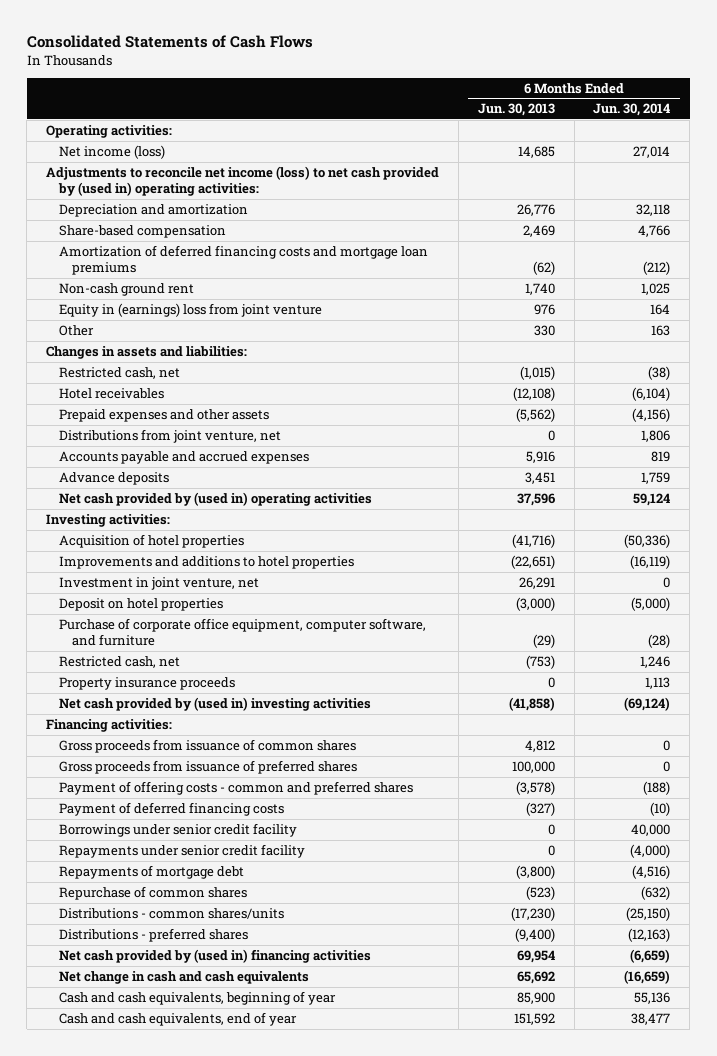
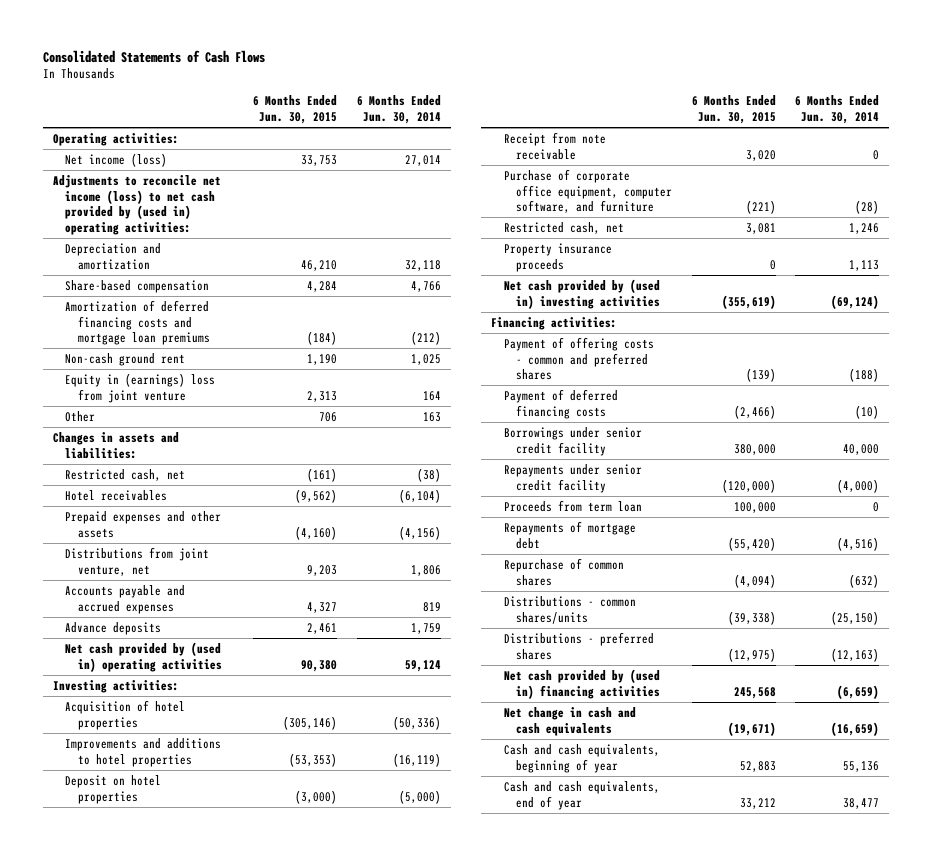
- | 6 Months Ended Jun. 30, 2013 | 6 Months Ended Jun. 30, 2014
+ | 6 Months Ended Jun. 30, 2015 | 6 Months Ended Jun. 30, 2014
- Investment in joint venture, net | 26,291 | 0
+ Receipt from note receivable | 3,020 | 0
- Gross proceeds from issuance of common shares | 4,812 | 0
- Gross proceeds from issuance of preferred shares | 100,000 | 0
+ Proceeds from term loan | 100,000 | 0

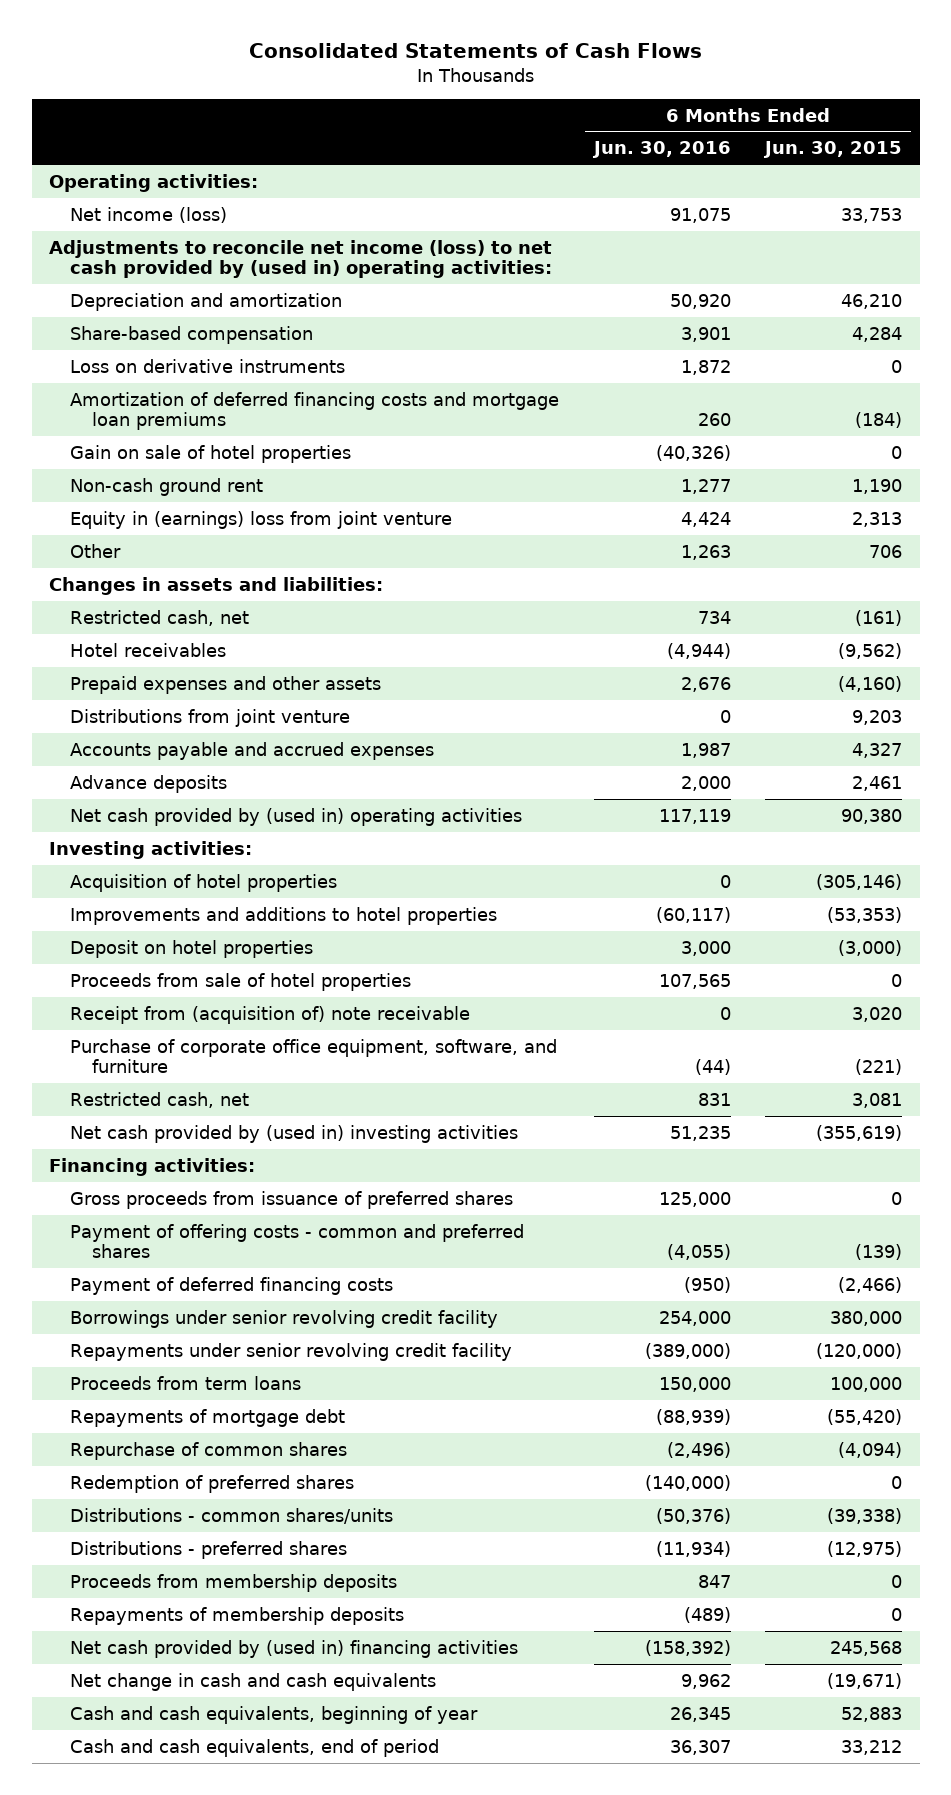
- | 6 Months Ended Jun. 30, 2015 | 6 Months Ended Jun. 30, 2014
+ | 6 Months Ended Jun. 30, 2016 | 6 Months Ended Jun. 30, 2015
+ Loss on derivative instruments | 1,872 | 0
+ Gain on sale of hotel properties | (40,326) | 0
- Distributions from joint venture, net | 9,203 | 1,806
+ Distributions from joint venture | 0 | 9,203
- Receipt from note receivable | 3,020 | 0
- Purchase of corporate office equipment, computer software, and furniture | (221) | (28)
+ Proceeds from sale of hotel properties | 107,565 | 0
+ Receipt from (acquisition of) note receivable | 0 | 3,020
+ Purchase of corporate office equipment, software, and furniture | (44) | (221)
- Property insurance proceeds | 0 | 1,113
+ Gross proceeds from issuance of preferred shares | 125,000 | 0
- Borrowings under senior credit facility | 380,000 | 40,000
- Repayments under senior credit facility | (120,000) | (4,000)
- Proceeds from term loan | 100,000 | 0
+ Borrowings under senior revolving credit facility | 254,000 | 380,000
+ Repayments under senior revolving credit facility | (389,000) | (120,000)
+ Proceeds from term loans | 150,000 | 100,000
+ Redemption of preferred shares | (140,000) | 0
+ Proceeds from membership deposits | 847 | 0
+ Repayments of membership deposits | (489) | 0
- Cash and cash equivalents, end of year | 33,212 | 38,477
+ Cash and cash equivalents, end of period | 36,307 | 33,212

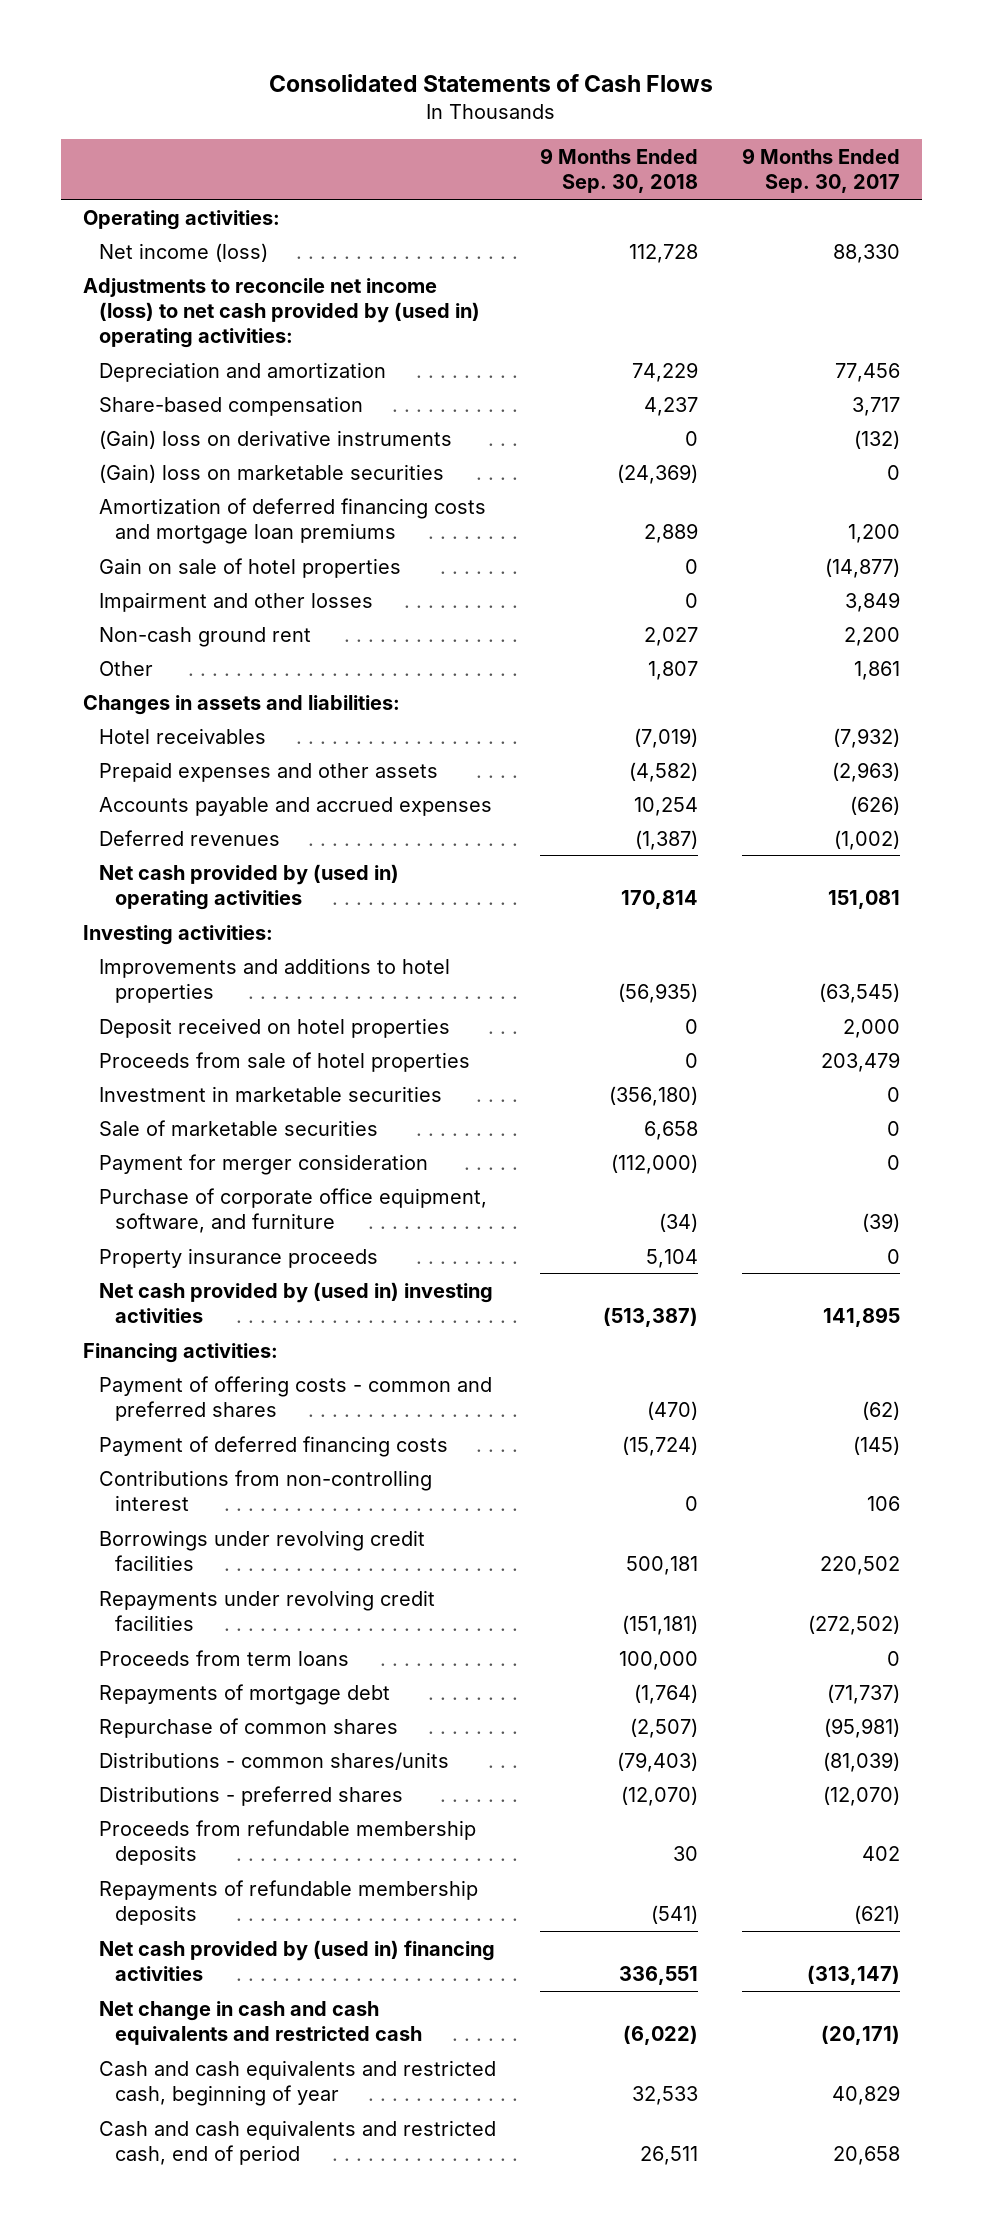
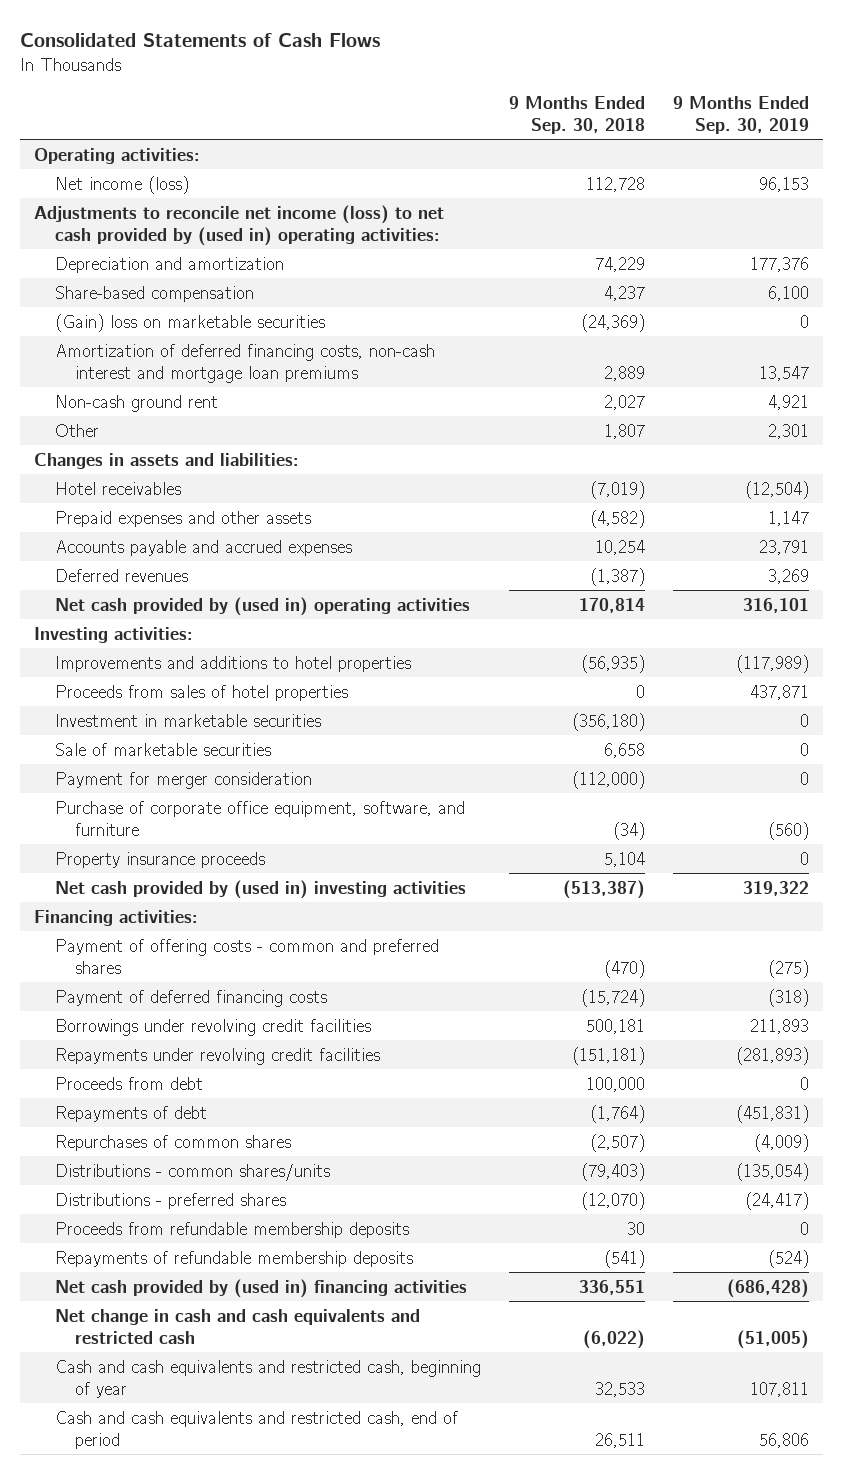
- | 9 Months Ended Sep. 30, 2018 | 9 Months Ended Sep. 30, 2017
+ | 9 Months Ended Sep. 30, 2018 | 9 Months Ended Sep. 30, 2019
- (Gain) loss on derivative instruments | 0 | (132)
- Amortization of deferred financing costs and mortgage loan premiums | 2,889 | 1,200
- Gain on sale of hotel properties | 0 | (14,877)
- Impairment and other losses | 0 | 3,849
+ Amortization of deferred financing costs, non-cash interest and mortgage loan premiums | 2,889 | 13,547
- Deposit received on hotel properties | 0 | 2,000
- Proceeds from sale of hotel properties | 0 | 203,479
+ Proceeds from sales of hotel properties | 0 | 437,871
- Contributions from non-controlling interest | 0 | 106
- Proceeds from term loans | 100,000 | 0
- Repayments of mortgage debt | (1,764) | (71,737)
- Repurchase of common shares | (2,507) | (95,981)
+ Proceeds from debt | 100,000 | 0
+ Repayments of debt | (1,764) | (451,831)
+ Repurchases of common shares | (2,507) | (4,009)

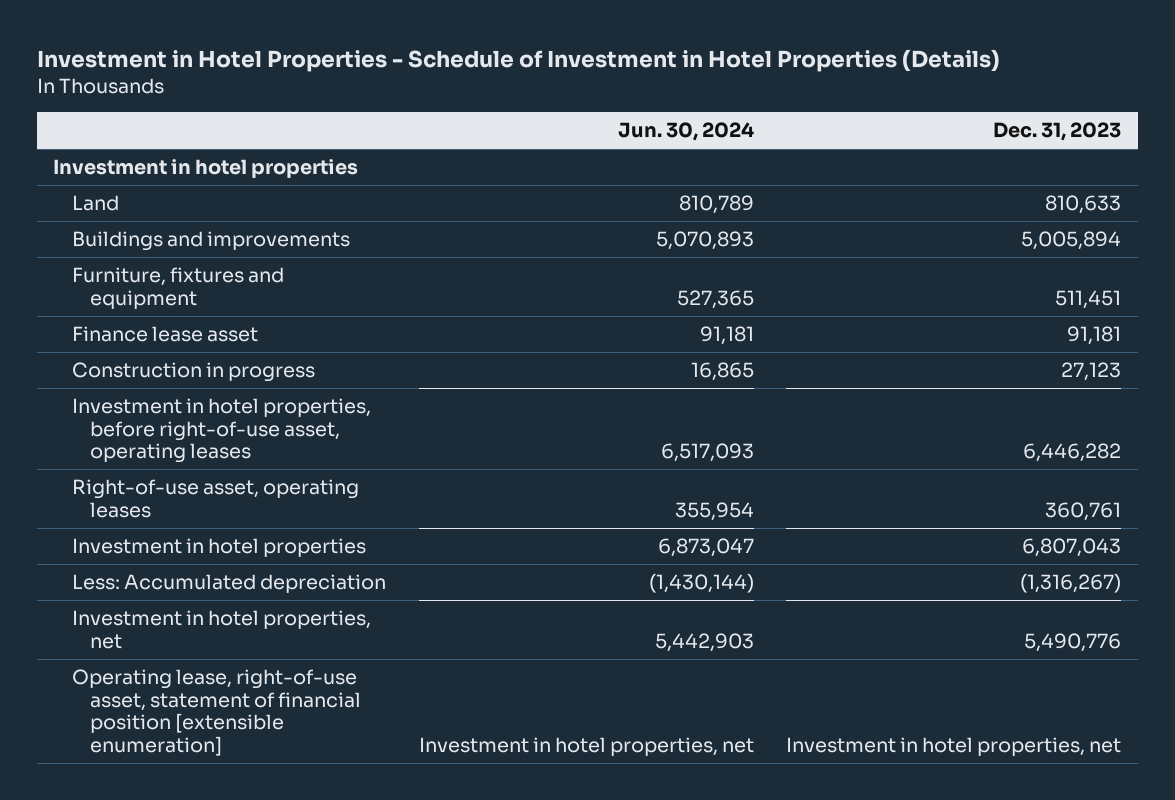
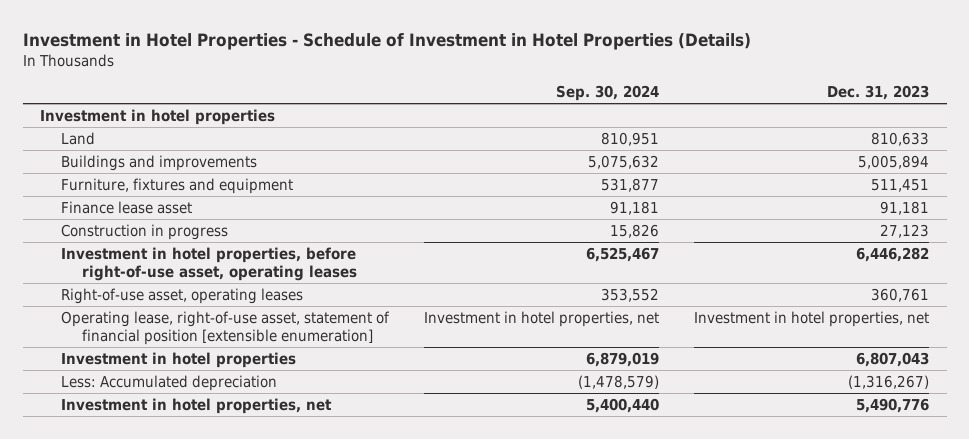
- | Jun. 30, 2024 | Dec. 31, 2023
+ | Sep. 30, 2024 | Dec. 31, 2023
moved up: Operating lease, right-of-use asset, statement of financial position [extensible enumeration] | Investment in hotel properties, net | Investment in hotel properties, net

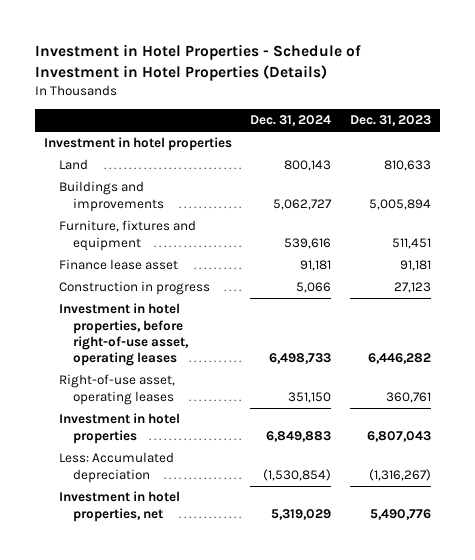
- | Sep. 30, 2024 | Dec. 31, 2023
+ | Dec. 31, 2024 | Dec. 31, 2023
- Operating lease, right-of-use asset, statement of financial position [extensible enumeration] | Investment in hotel properties, net | Investment in hotel properties, net

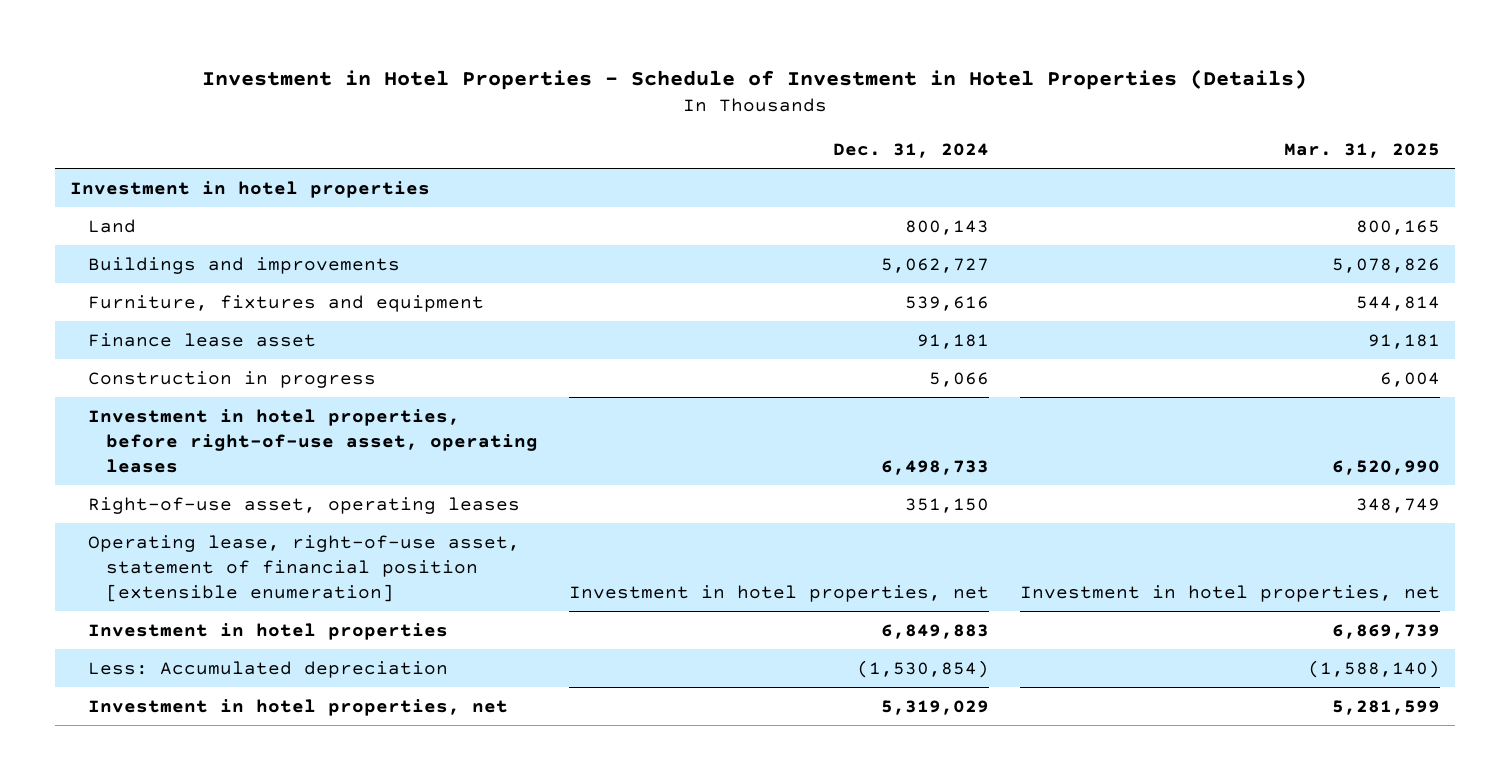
- | Dec. 31, 2024 | Dec. 31, 2023
+ | Dec. 31, 2024 | Mar. 31, 2025
+ Operating lease, right-of-use asset, statement of financial position [extensible enumeration] | Investment in hotel properties, net | Investment in hotel properties, net

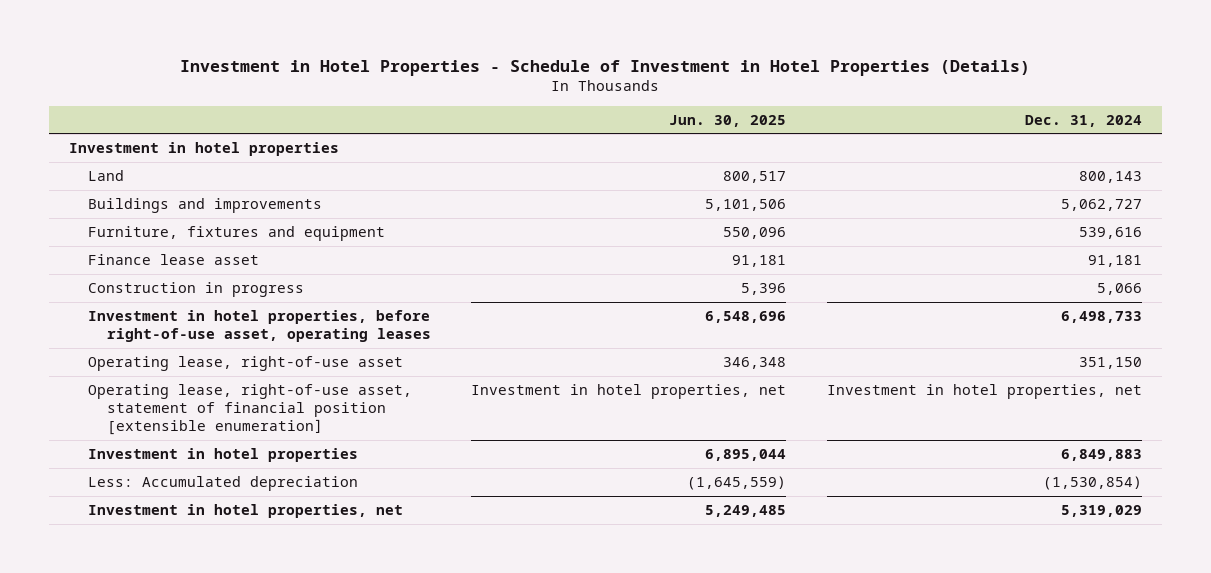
- | Dec. 31, 2024 | Mar. 31, 2025
+ | Jun. 30, 2025 | Dec. 31, 2024
- Right-of-use asset, operating leases | 351,150 | 348,749
+ Operating lease, right-of-use asset | 346,348 | 351,150

